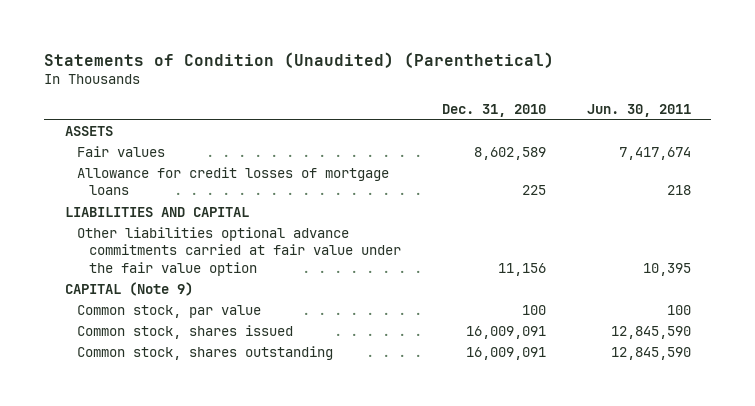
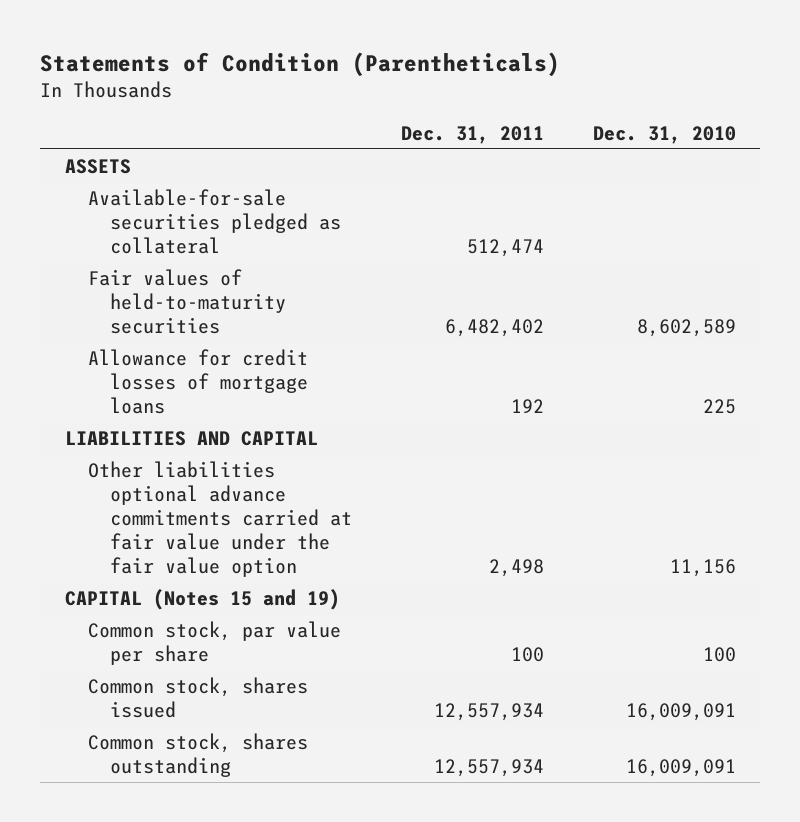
- Statements of Condition (Unaudited) (Parenthetical)
+ Statements of Condition (Parentheticals)
- | Dec. 31, 2010 | Jun. 30, 2011
+ | Dec. 31, 2011 | Dec. 31, 2010
- Fair values | 8,602,589 | 7,417,674
+ Available-for-sale securities pledged as collateral | 512,474 |
+ Fair values of held-to-maturity securities | 6,482,402 | 8,602,589
- CAPITAL (Note 9)
- Common stock, par value | 100 | 100
+ CAPITAL (Notes 15 and 19)
+ Common stock, par value per share | 100 | 100

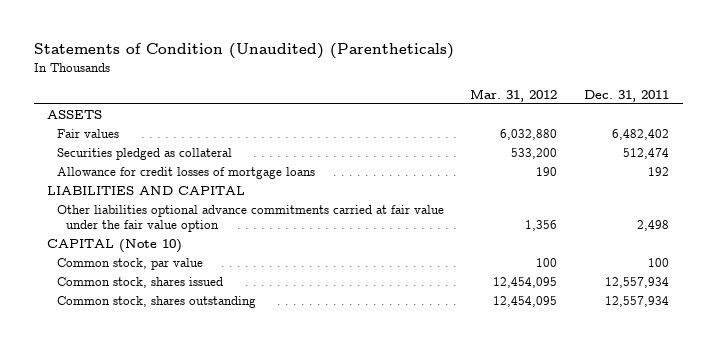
- Statements of Condition (Parentheticals)
+ Statements of Condition (Unaudited) (Parentheticals)
- | Dec. 31, 2011 | Dec. 31, 2010
+ | Mar. 31, 2012 | Dec. 31, 2011
- Available-for-sale securities pledged as collateral | 512,474 |
- Fair values of held-to-maturity securities | 6,482,402 | 8,602,589
+ Fair values | 6,032,880 | 6,482,402
+ Securities pledged as collateral | 533,200 | 512,474
- CAPITAL (Notes 15 and 19)
- Common stock, par value per share | 100 | 100
+ CAPITAL (Note 10)
+ Common stock, par value | 100 | 100

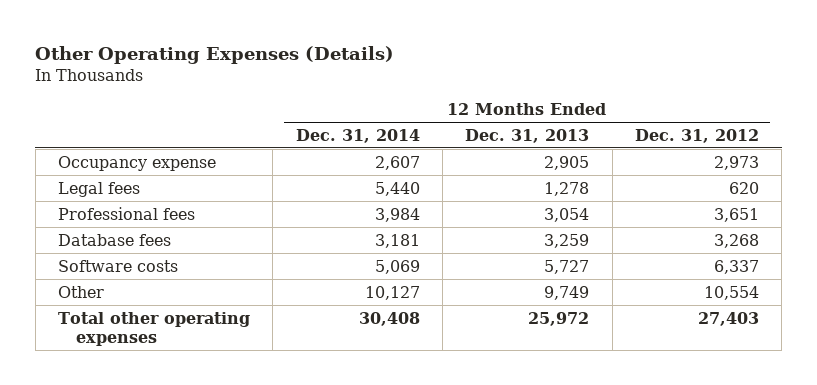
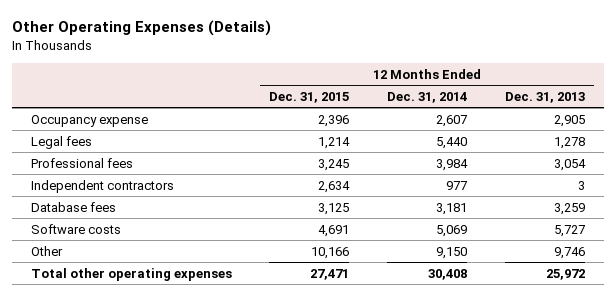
- | 12 Months Ended Dec. 31, 2014 | 12 Months Ended Dec. 31, 2013 | 12 Months Ended Dec. 31, 2012
+ | 12 Months Ended Dec. 31, 2015 | 12 Months Ended Dec. 31, 2014 | 12 Months Ended Dec. 31, 2013
+ Independent contractors | 2,634 | 977 | 3
- Other | 10,127 | 9,749 | 10,554
+ Other | 10,166 | 9,150 | 9,746

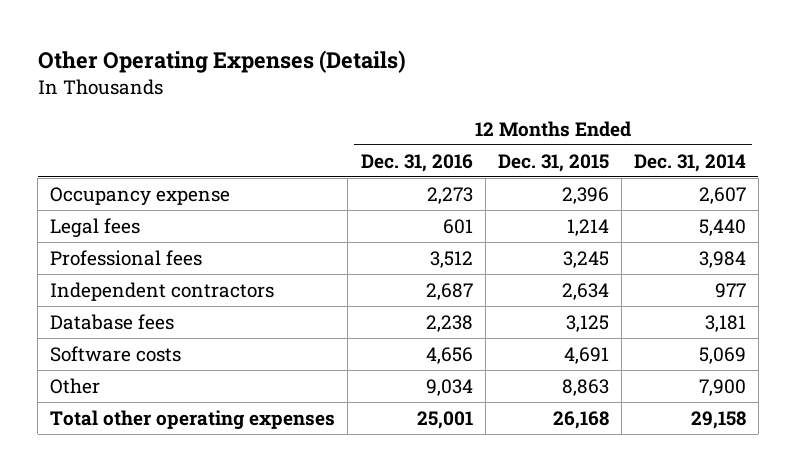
- | 12 Months Ended Dec. 31, 2015 | 12 Months Ended Dec. 31, 2014 | 12 Months Ended Dec. 31, 2013
+ | 12 Months Ended Dec. 31, 2016 | 12 Months Ended Dec. 31, 2015 | 12 Months Ended Dec. 31, 2014
- Other | 10,166 | 9,150 | 9,746
- Total other operating expenses | 27,471 | 30,408 | 25,972
+ Other | 9,034 | 8,863 | 7,900
+ Total other operating expenses | 25,001 | 26,168 | 29,158

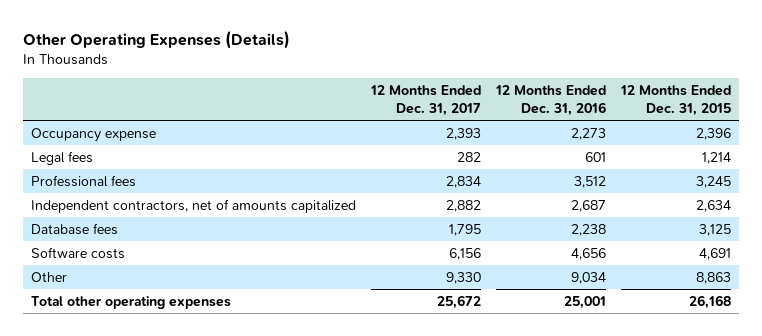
- | 12 Months Ended Dec. 31, 2016 | 12 Months Ended Dec. 31, 2015 | 12 Months Ended Dec. 31, 2014
+ | 12 Months Ended Dec. 31, 2017 | 12 Months Ended Dec. 31, 2016 | 12 Months Ended Dec. 31, 2015
- Independent contractors | 2,687 | 2,634 | 977
+ Independent contractors, net of amounts capitalized | 2,882 | 2,687 | 2,634

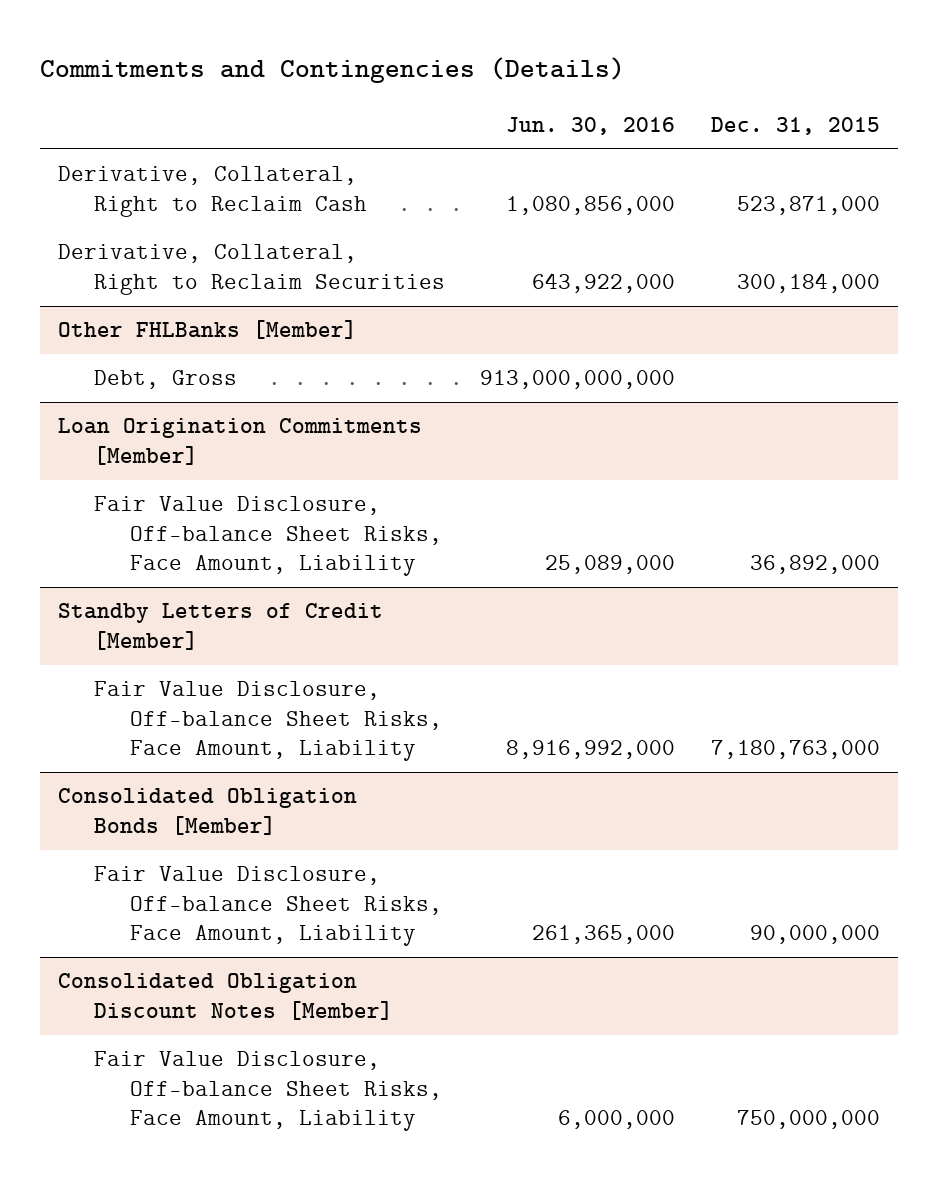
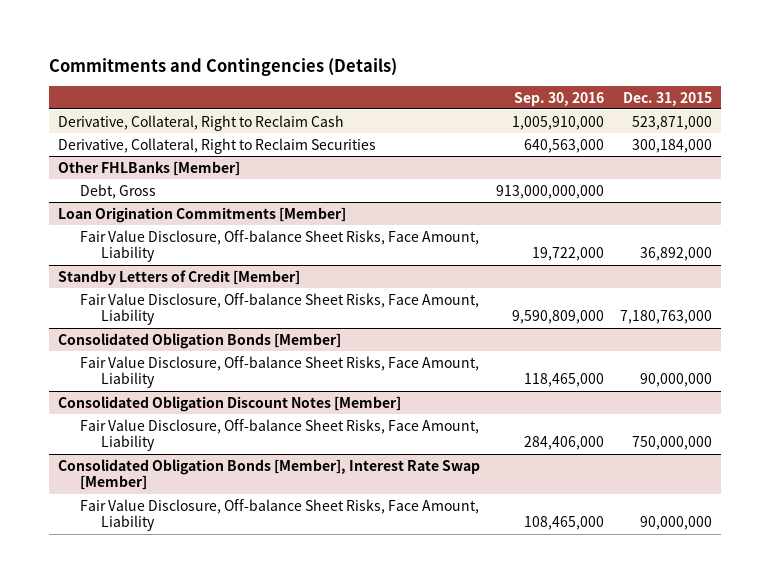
- | Jun. 30, 2016 | Dec. 31, 2015
+ | Sep. 30, 2016 | Dec. 31, 2015
+ Consolidated Obligation Bonds [Member], Interest Rate Swap [Member]
+ Fair Value Disclosure, Off-balance Sheet Risks, Face Amount, Liability | 108,465,000 | 90,000,000

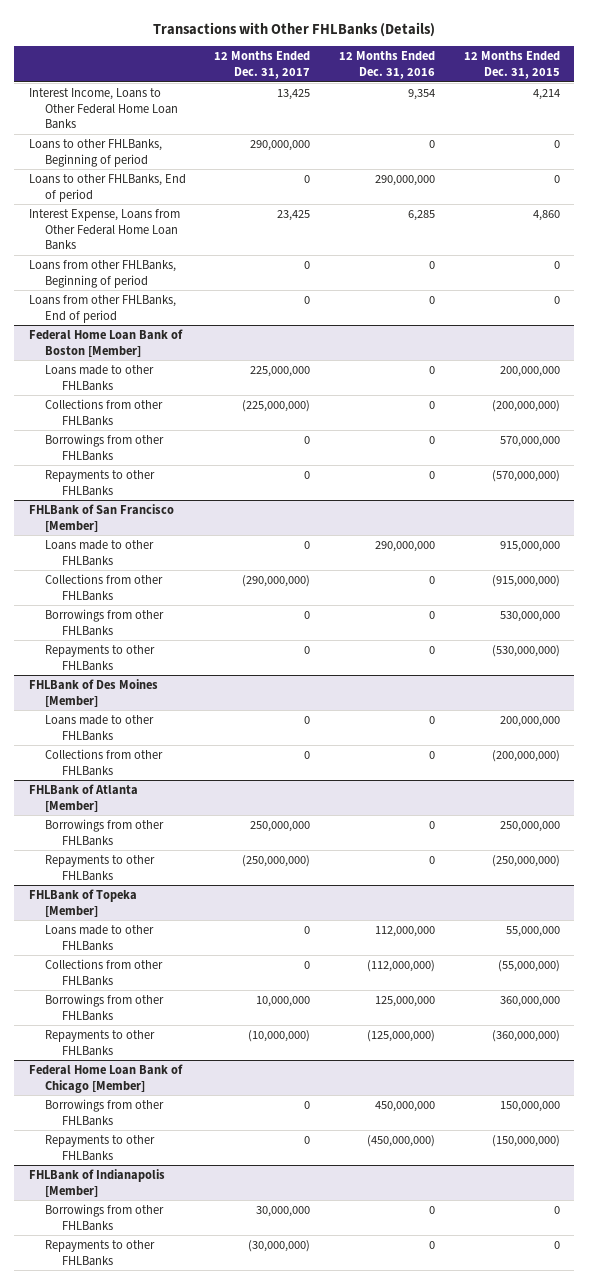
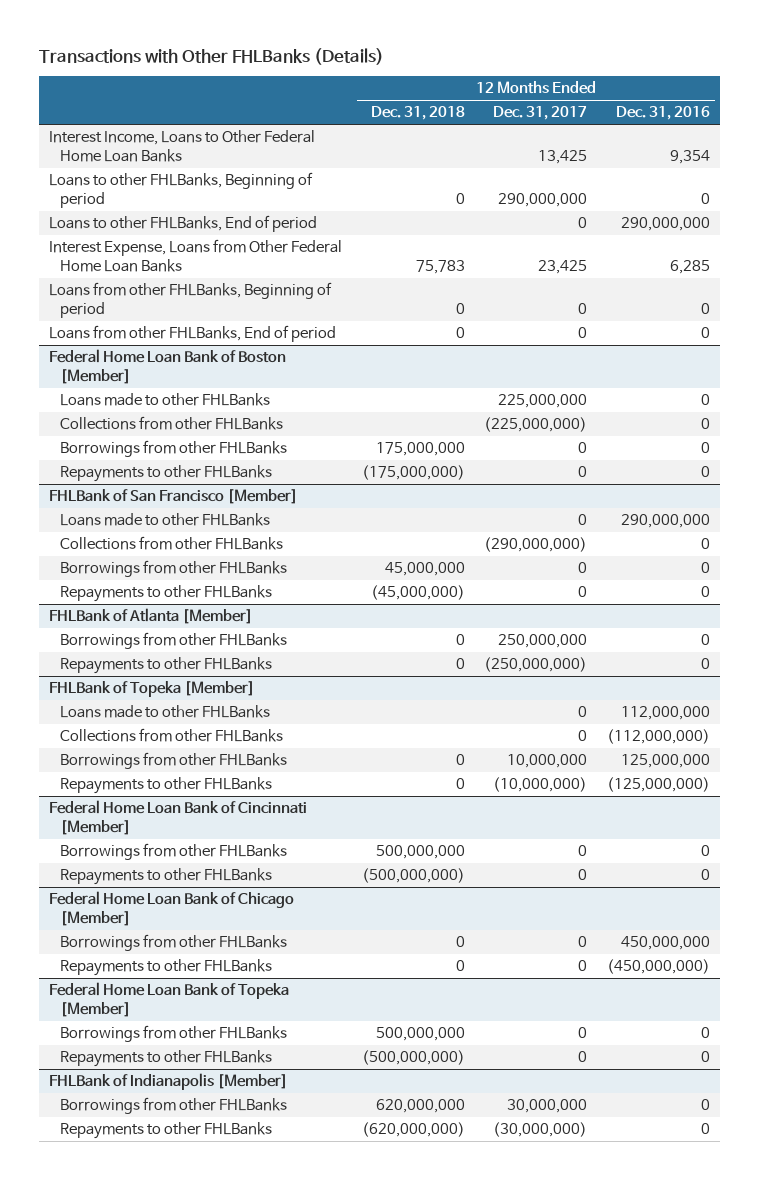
- | 12 Months Ended Dec. 31, 2017 | 12 Months Ended Dec. 31, 2016 | 12 Months Ended Dec. 31, 2015
+ | 12 Months Ended Dec. 31, 2018 | 12 Months Ended Dec. 31, 2017 | 12 Months Ended Dec. 31, 2016
- FHLBank of Des Moines [Member]
- Loans made to other FHLBanks | 0 | 0 | 200,000,000
- Collections from other FHLBanks | 0 | 0 | (200,000,000)
+ Federal Home Loan Bank of Cincinnati [Member]
+ Borrowings from other FHLBanks | 500,000,000 | 0 | 0
+ Repayments to other FHLBanks | (500,000,000) | 0 | 0
+ Federal Home Loan Bank of Topeka [Member]
+ Borrowings from other FHLBanks | 500,000,000 | 0 | 0
+ Repayments to other FHLBanks | (500,000,000) | 0 | 0

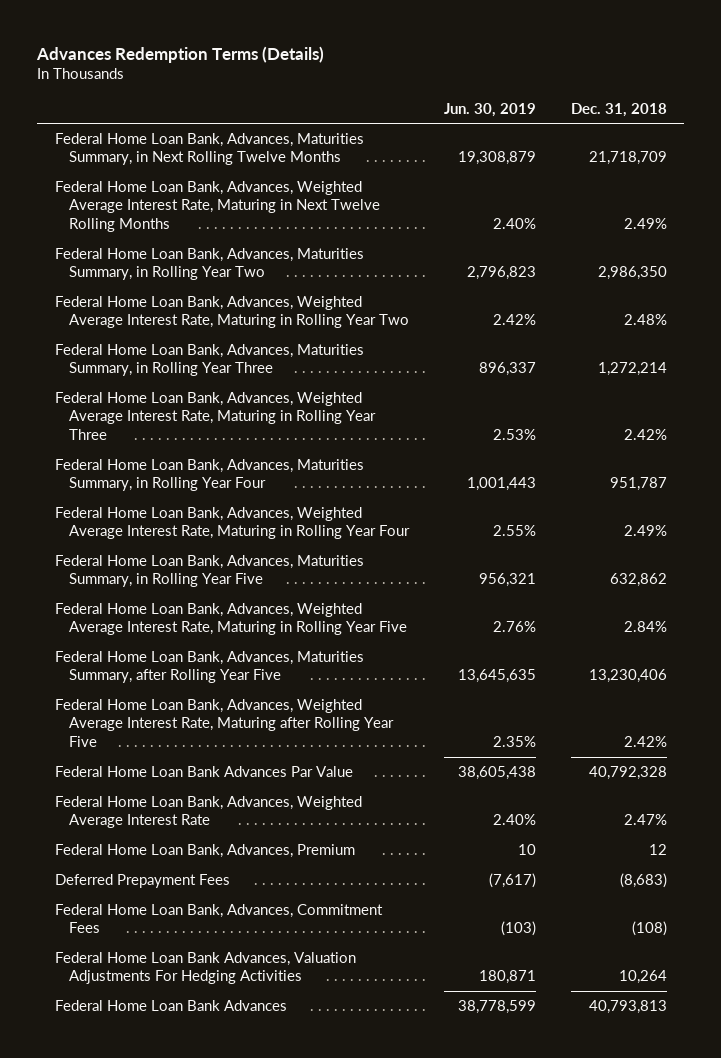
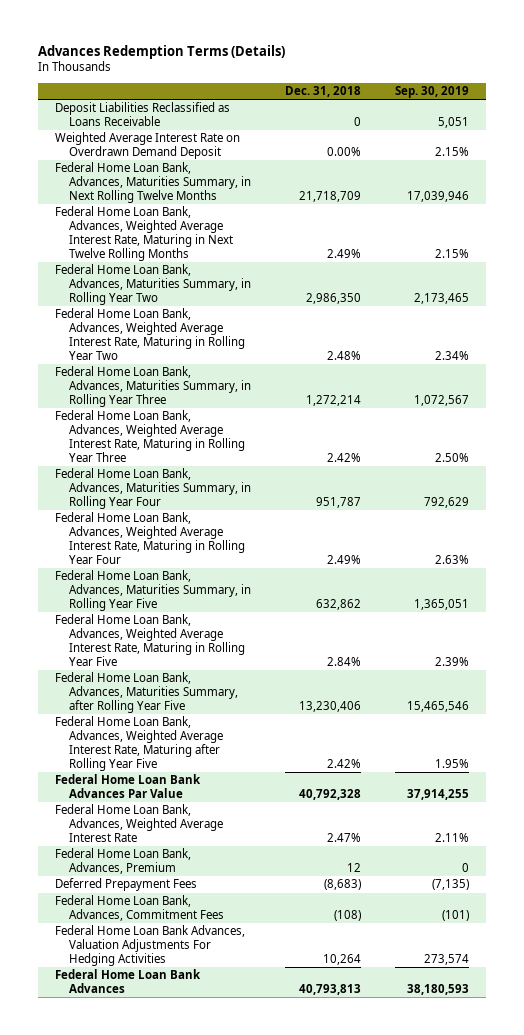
- | Jun. 30, 2019 | Dec. 31, 2018
+ | Dec. 31, 2018 | Sep. 30, 2019
+ Deposit Liabilities Reclassified as Loans Receivable | 0 | 5,051
+ Weighted Average Interest Rate on Overdrawn Demand Deposit | 0.00% | 2.15%

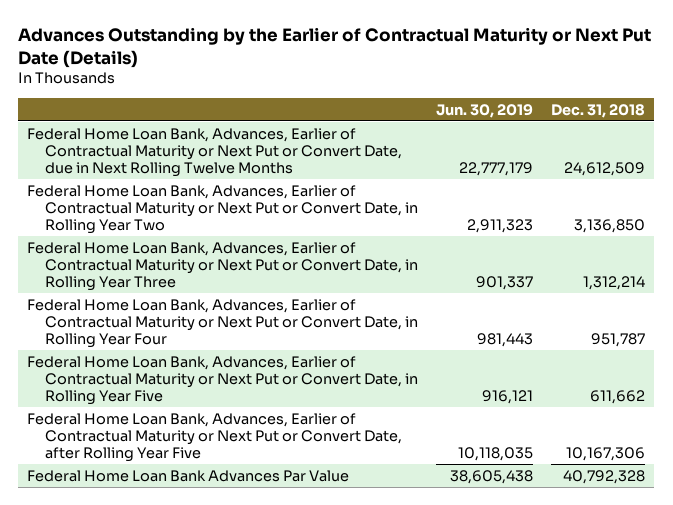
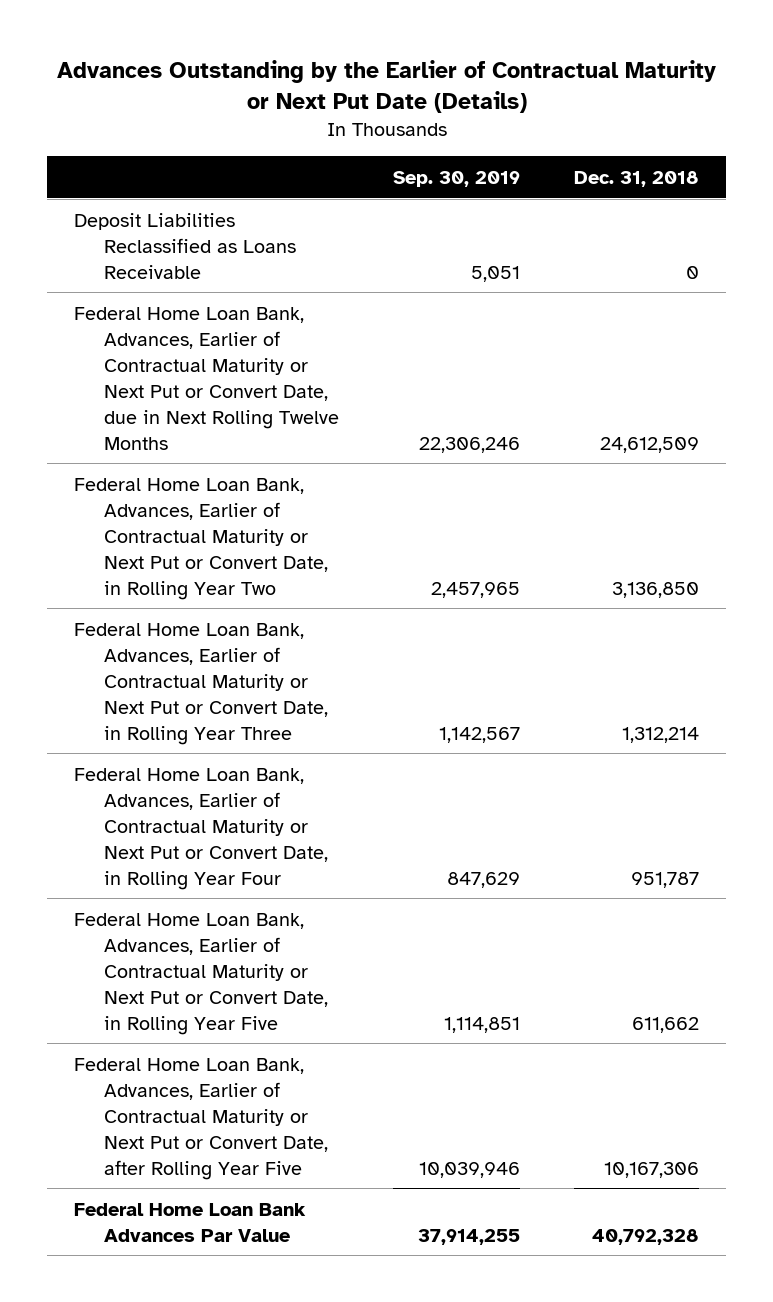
- | Jun. 30, 2019 | Dec. 31, 2018
+ | Sep. 30, 2019 | Dec. 31, 2018
+ Deposit Liabilities Reclassified as Loans Receivable | 5,051 | 0

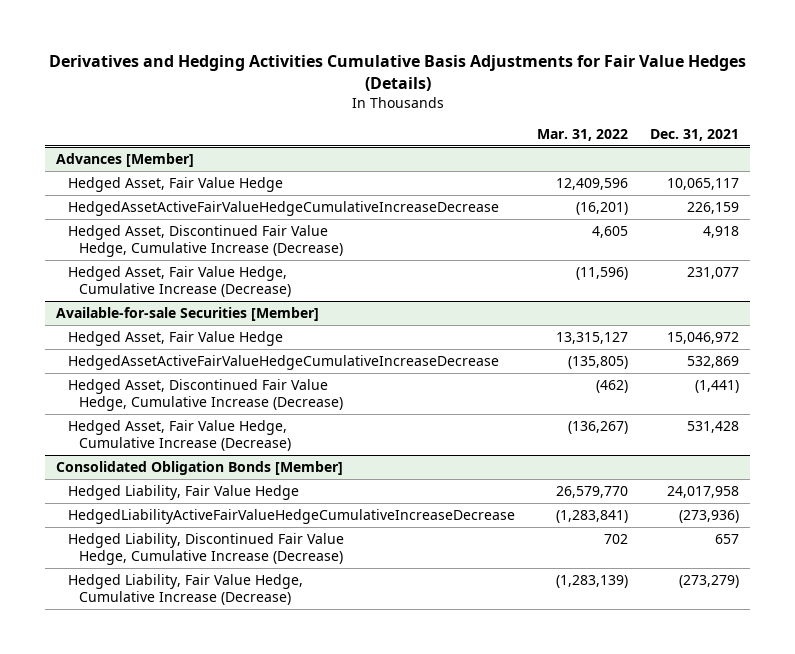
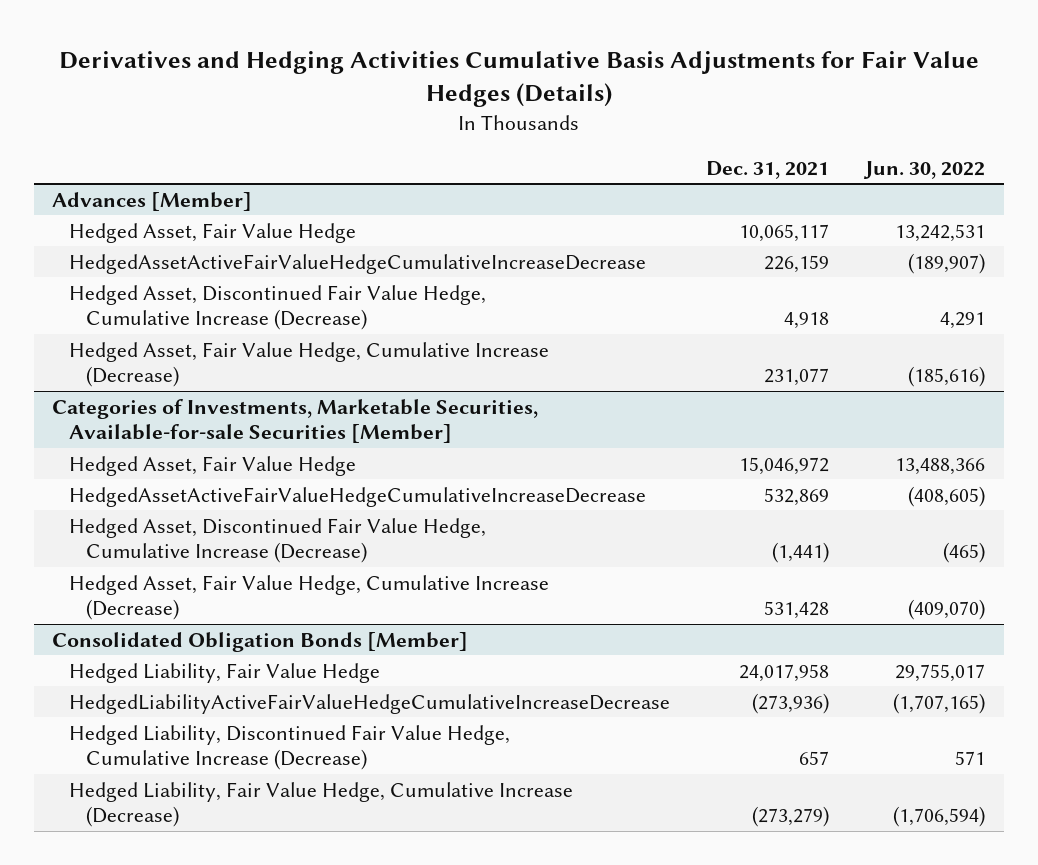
- | Mar. 31, 2022 | Dec. 31, 2021
+ | Dec. 31, 2021 | Jun. 30, 2022
- Available-for-sale Securities [Member]
+ Categories of Investments, Marketable Securities, Available-for-sale Securities [Member]

